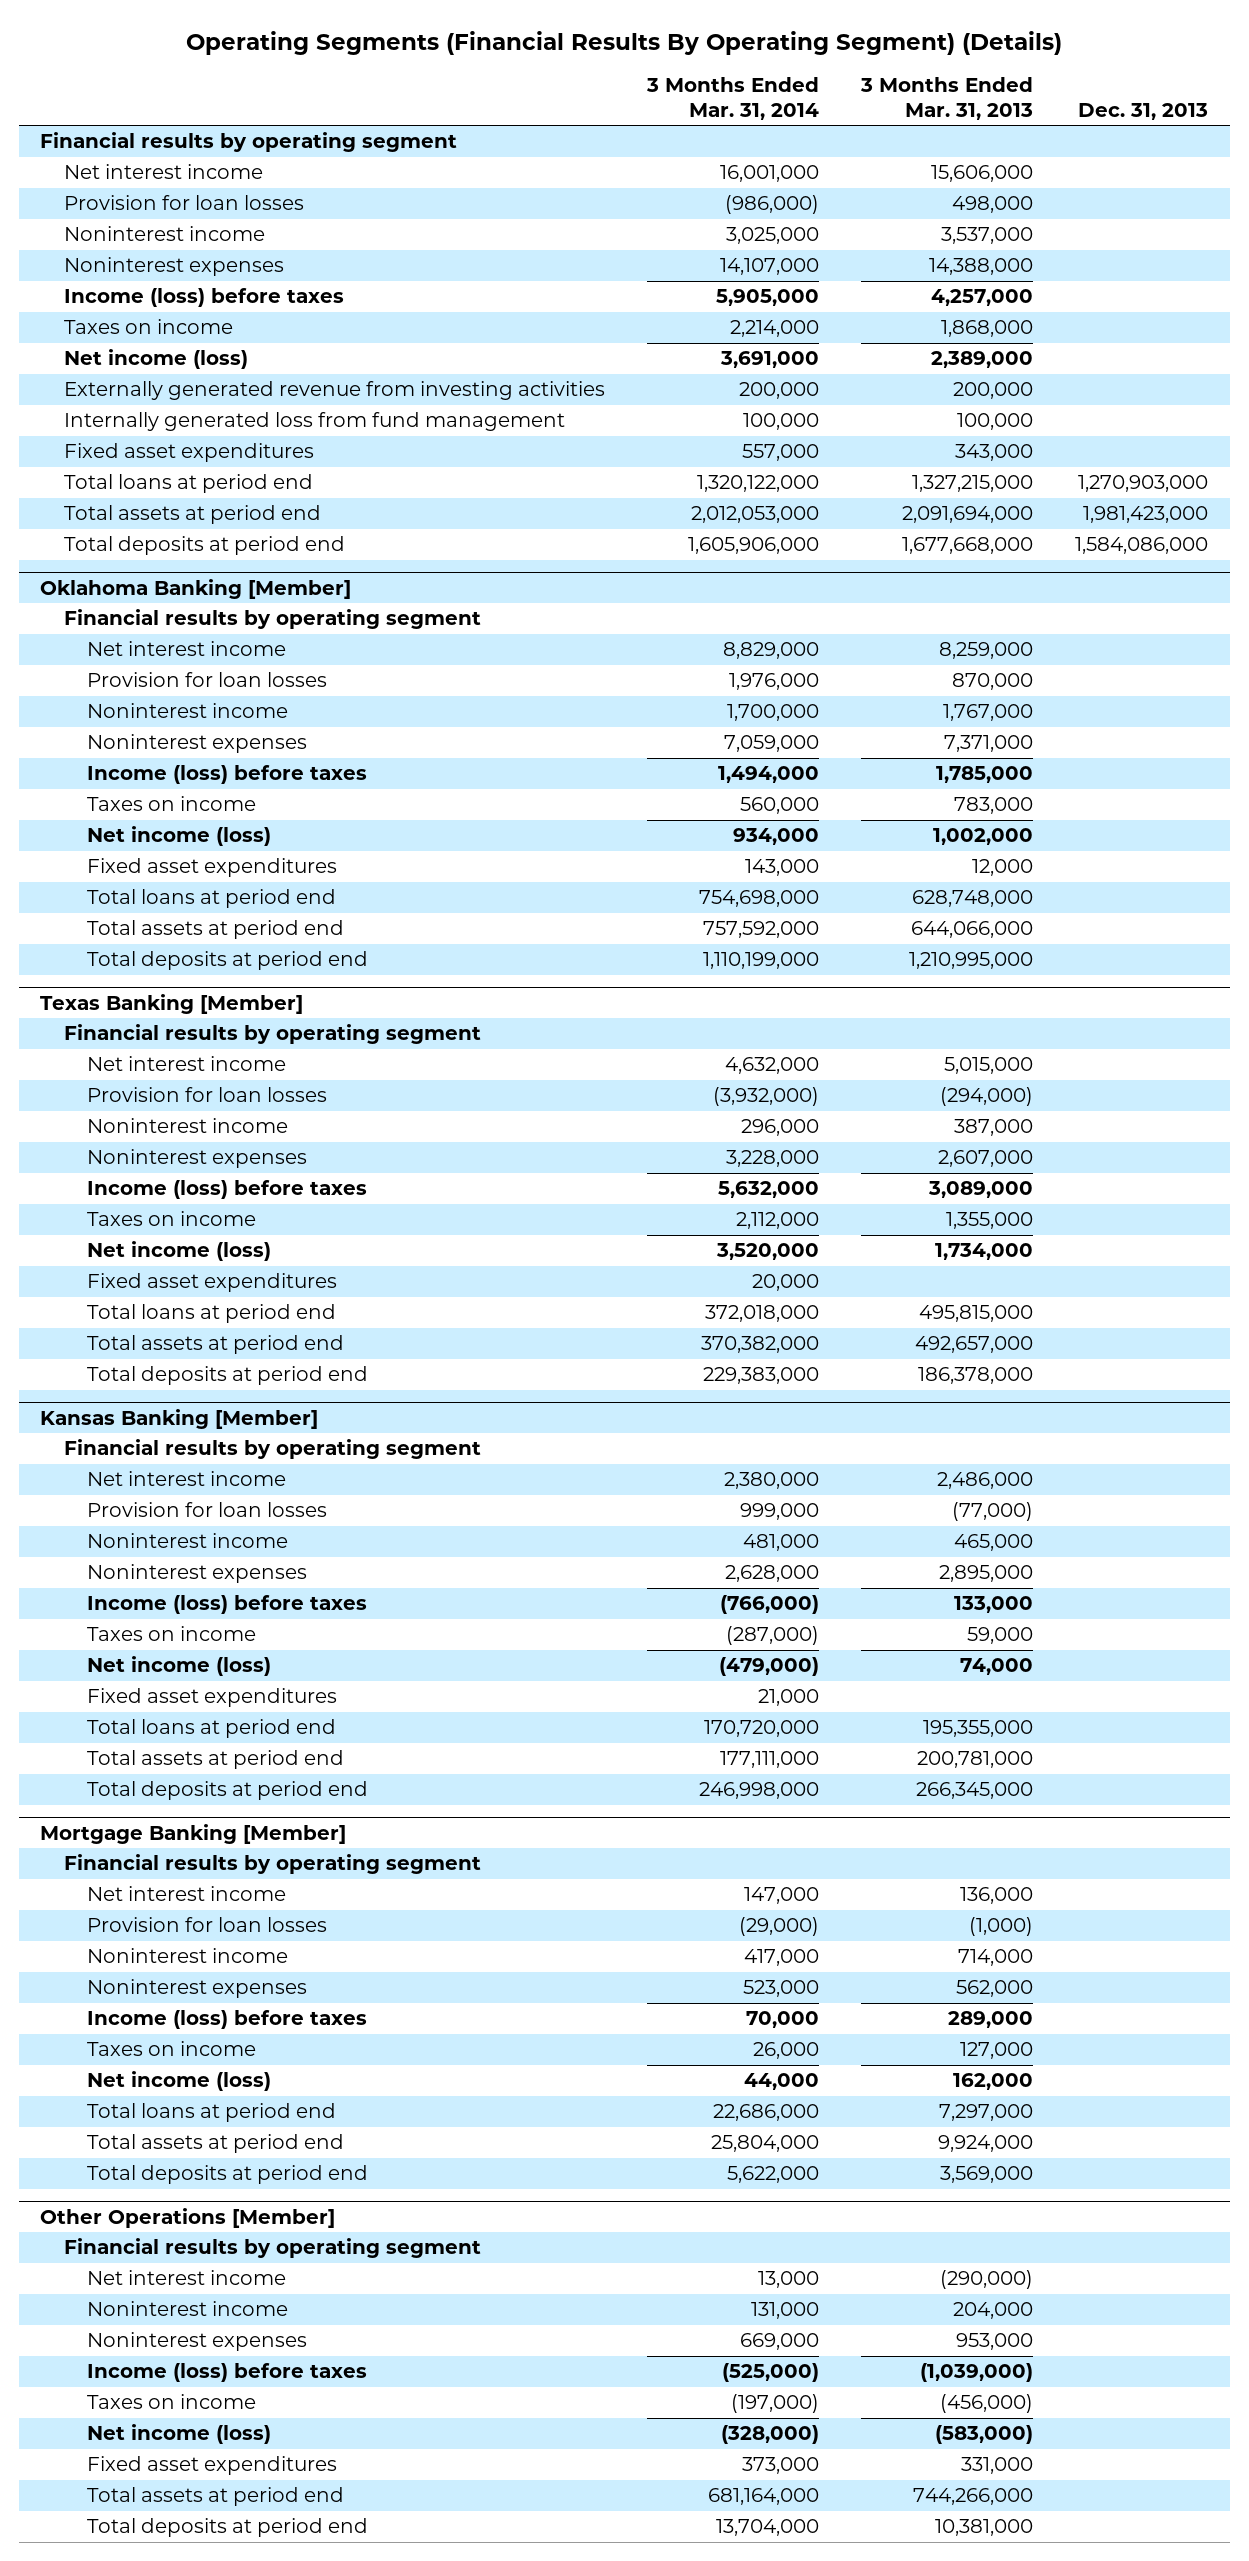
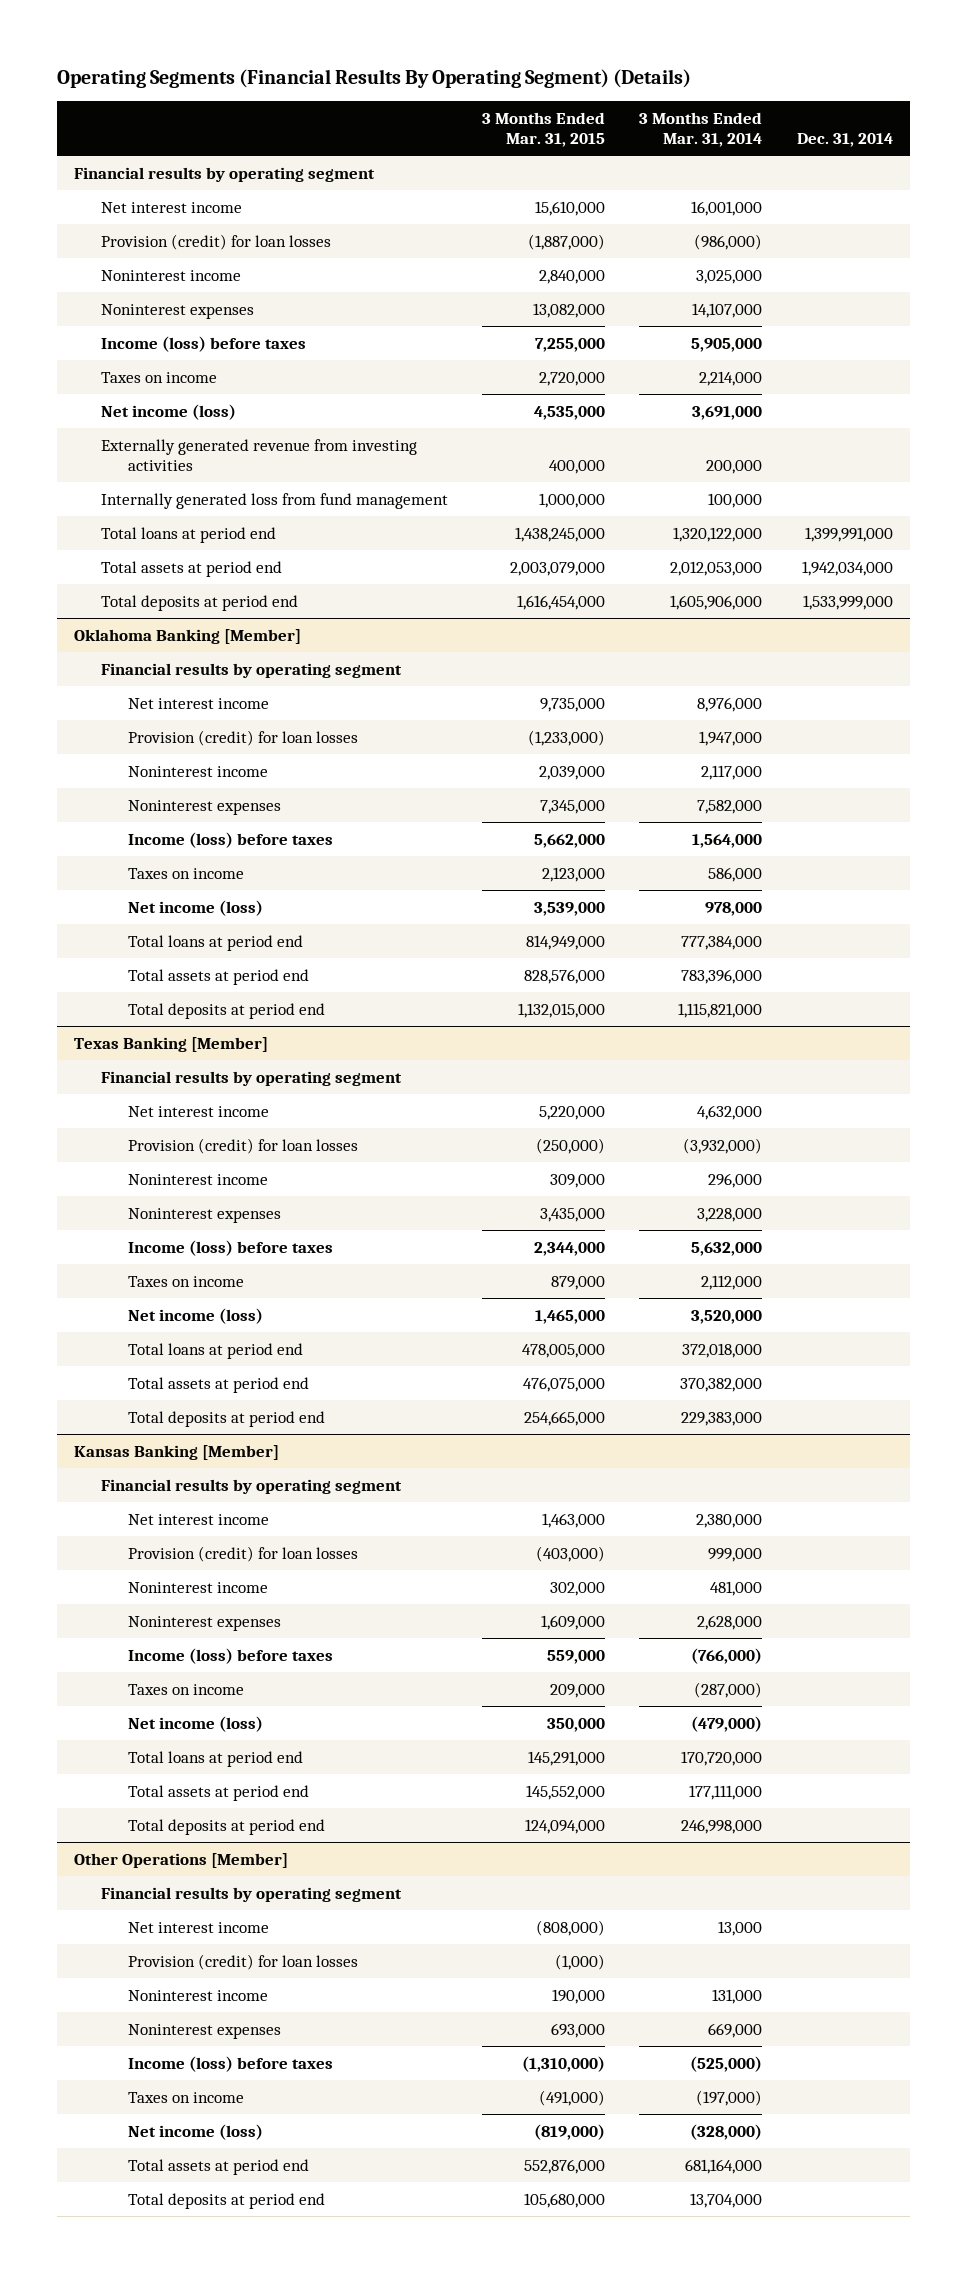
- | 3 Months Ended Mar. 31, 2014 | 3 Months Ended Mar. 31, 2013 | Dec. 31, 2013
+ | 3 Months Ended Mar. 31, 2015 | 3 Months Ended Mar. 31, 2014 | Dec. 31, 2014
- Provision for loan losses | (986,000) | 498,000 |
+ Provision (credit) for loan losses | (1,887,000) | (986,000) |
- Fixed asset expenditures | 557,000 | 343,000 |
@ Oklahoma Banking [Member]
- Net interest income | 8,829,000 | 8,259,000 |
- Provision for loan losses | 1,976,000 | 870,000 |
- Noninterest income | 1,700,000 | 1,767,000 |
- Noninterest expenses | 7,059,000 | 7,371,000 |
- Income (loss) before taxes | 1,494,000 | 1,785,000 |
- Taxes on income | 560,000 | 783,000 |
- Net income (loss) | 934,000 | 1,002,000 |
- Fixed asset expenditures | 143,000 | 12,000 |
- Total loans at period end | 754,698,000 | 628,748,000 |
- Total assets at period end | 757,592,000 | 644,066,000 |
- Total deposits at period end | 1,110,199,000 | 1,210,995,000 |
+ Net interest income | 9,735,000 | 8,976,000 |
+ Provision (credit) for loan losses | (1,233,000) | 1,947,000 |
+ Noninterest income | 2,039,000 | 2,117,000 |
+ Noninterest expenses | 7,345,000 | 7,582,000 |
+ Income (loss) before taxes | 5,662,000 | 1,564,000 |
+ Taxes on income | 2,123,000 | 586,000 |
+ Net income (loss) | 3,539,000 | 978,000 |
+ Total loans at period end | 814,949,000 | 777,384,000 |
+ Total assets at period end | 828,576,000 | 783,396,000 |
+ Total deposits at period end | 1,132,015,000 | 1,115,821,000 |
@ Texas Banking [Member]
- Provision for loan losses | (3,932,000) | (294,000) |
+ Provision (credit) for loan losses | (250,000) | (3,932,000) |
- Fixed asset expenditures | 20,000 | |
@ Kansas Banking [Member]
- Provision for loan losses | 999,000 | (77,000) |
+ Provision (credit) for loan losses | (403,000) | 999,000 |
- Fixed asset expenditures | 21,000 | |
- Mortgage Banking [Member]
- Financial results by operating segment
- Net interest income | 147,000 | 136,000 |
- Provision for loan losses | (29,000) | (1,000) |
- Noninterest income | 417,000 | 714,000 |
- Noninterest expenses | 523,000 | 562,000 |
- Income (loss) before taxes | 70,000 | 289,000 |
- Taxes on income | 26,000 | 127,000 |
- Net income (loss) | 44,000 | 162,000 |
- Total loans at period end | 22,686,000 | 7,297,000 |
- Total assets at period end | 25,804,000 | 9,924,000 |
- Total deposits at period end | 5,622,000 | 3,569,000 |
@ Other Operations [Member]
+ Provision (credit) for loan losses | (1,000) | |
- Fixed asset expenditures | 373,000 | 331,000 |

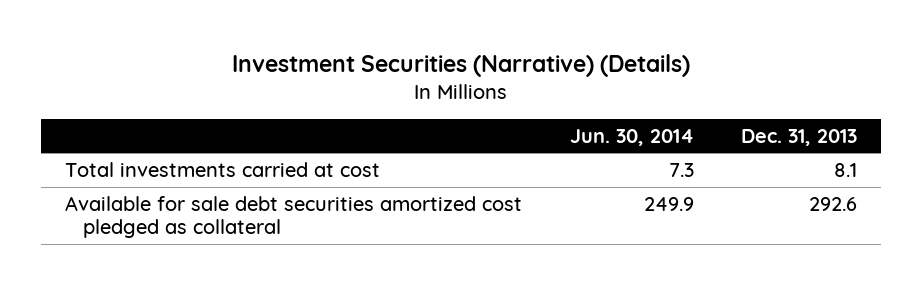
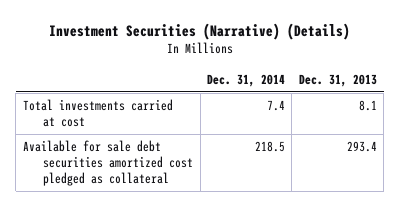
- | Jun. 30, 2014 | Dec. 31, 2013
+ | Dec. 31, 2014 | Dec. 31, 2013
- Available for sale debt securities amortized cost pledged as collateral | 249.9 | 292.6
+ Available for sale debt securities amortized cost pledged as collateral | 218.5 | 293.4

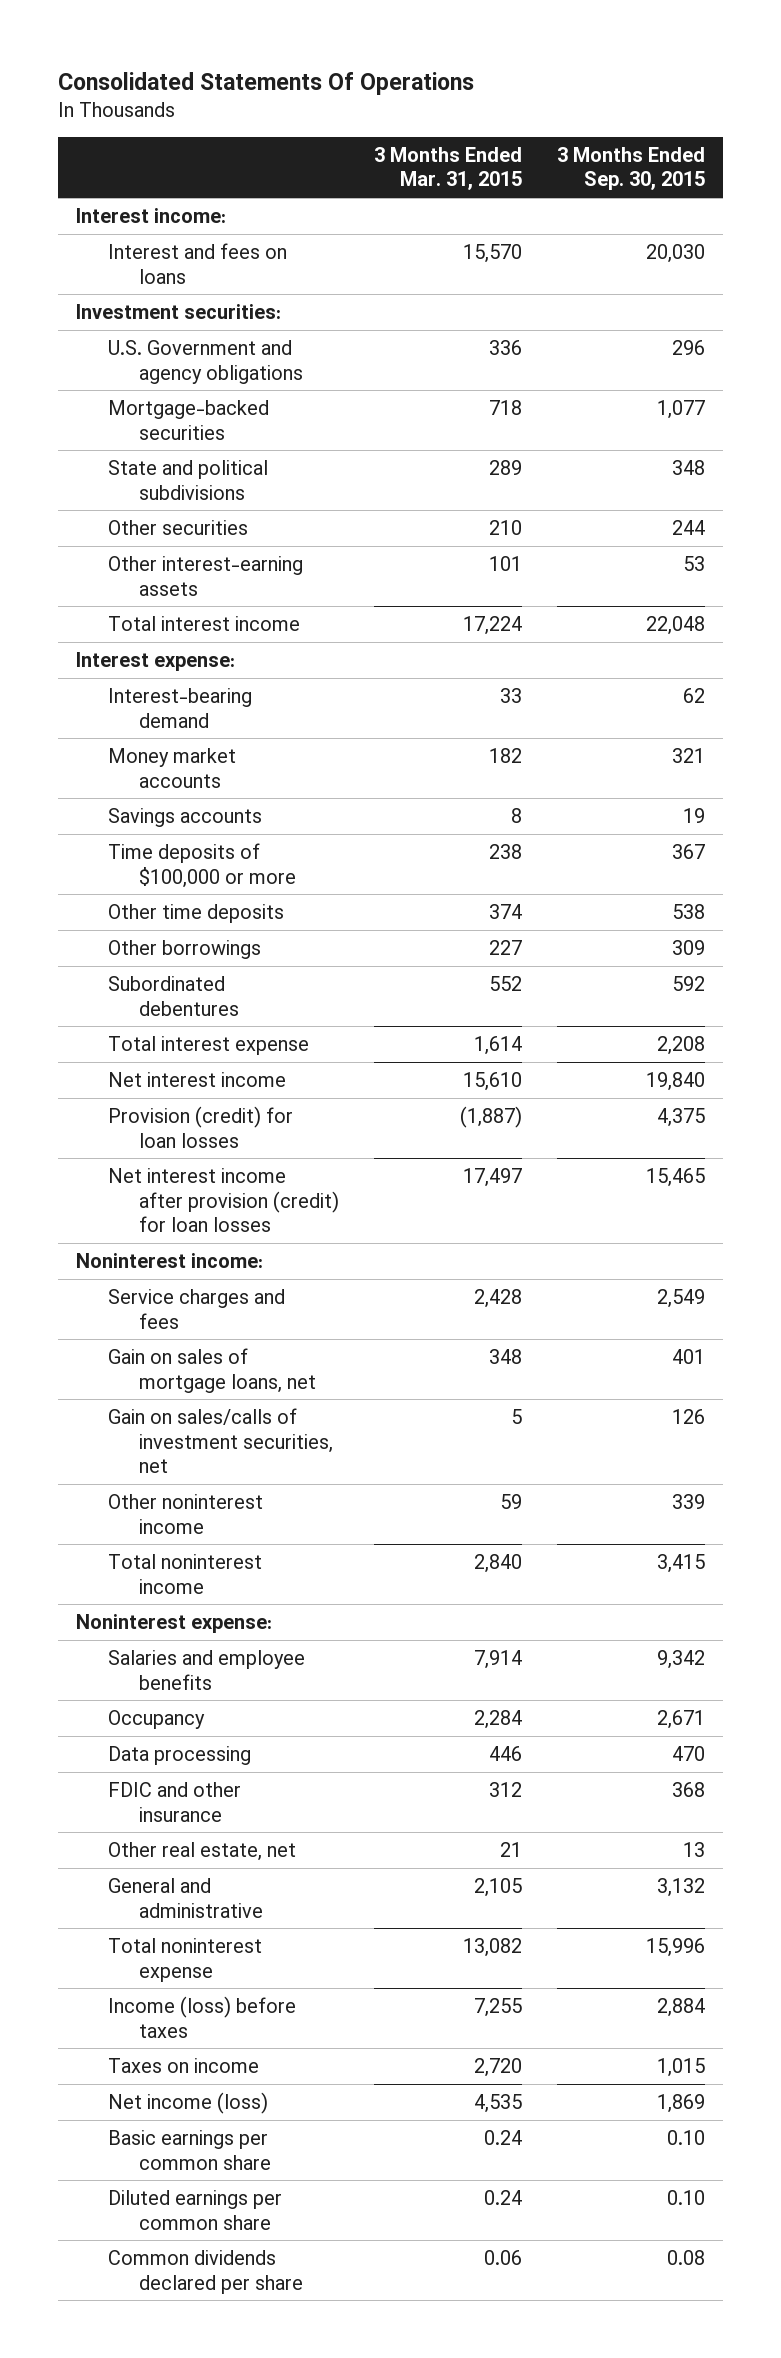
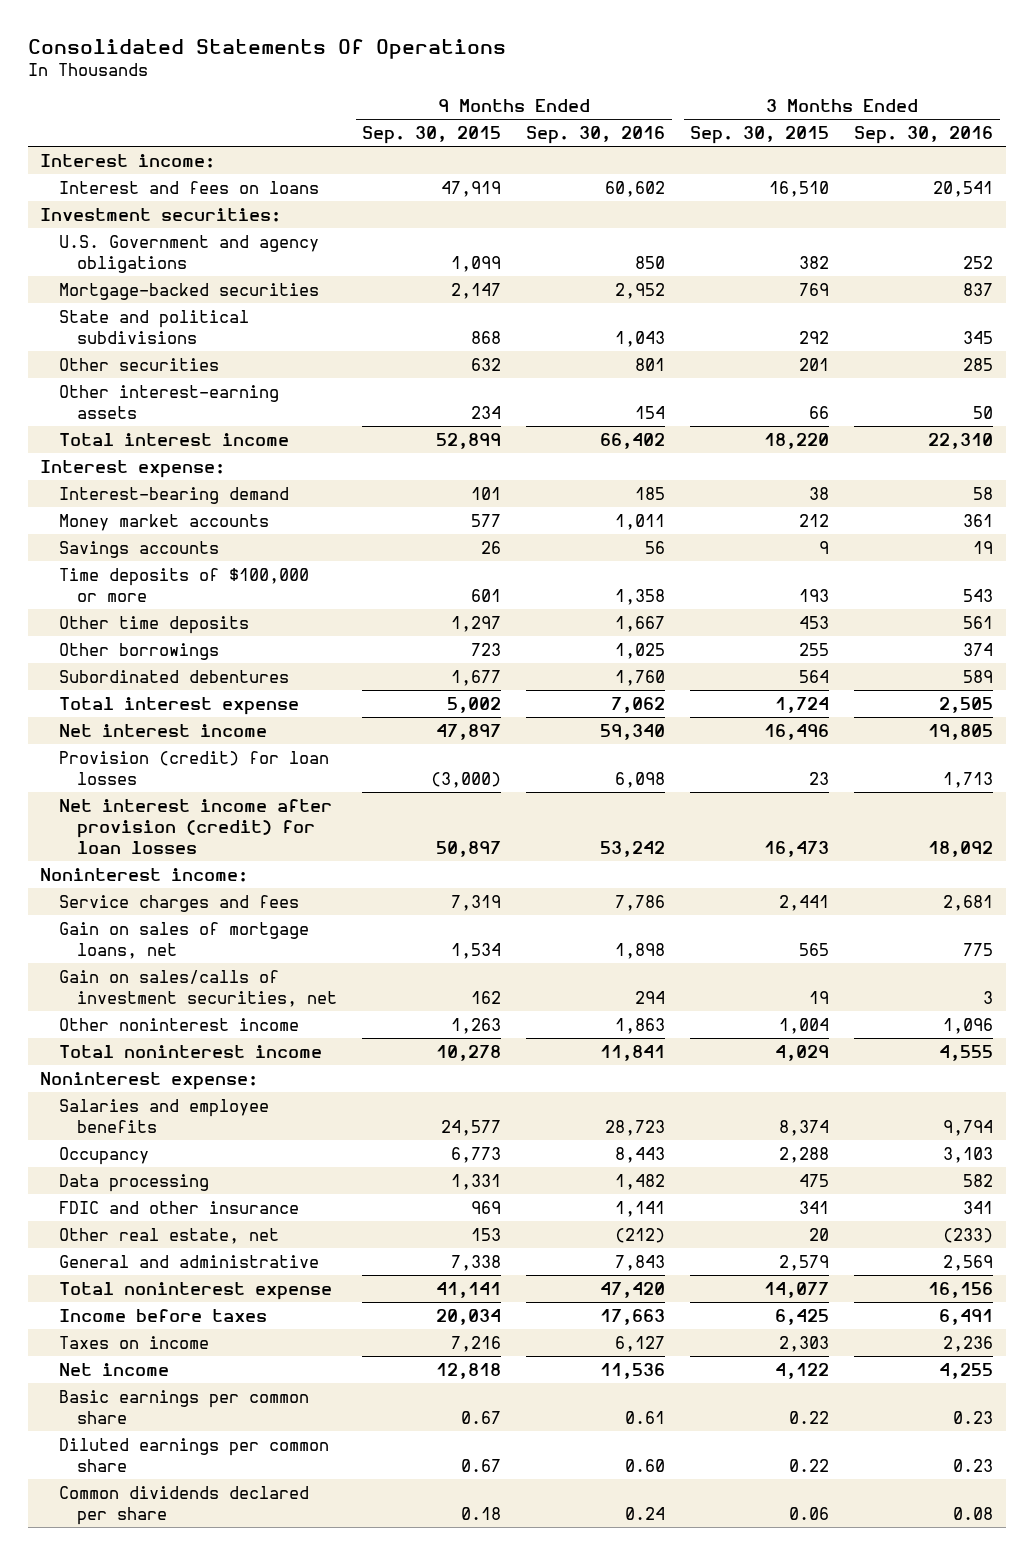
- | 3 Months Ended Mar. 31, 2015 | 3 Months Ended Sep. 30, 2015
+ | 9 Months Ended Sep. 30, 2015 | 9 Months Ended Sep. 30, 2016 | 3 Months Ended Sep. 30, 2015 | 3 Months Ended Sep. 30, 2016
- Interest and fees on loans | 15,570 | 20,030
+ Interest and fees on loans | 47,919 | 60,602 | 16,510 | 20,541
- U.S. Government and agency obligations | 336 | 296
- Mortgage-backed securities | 718 | 1,077
- State and political subdivisions | 289 | 348
- Other securities | 210 | 244
- Other interest-earning assets | 101 | 53
- Total interest income | 17,224 | 22,048
+ U.S. Government and agency obligations | 1,099 | 850 | 382 | 252
+ Mortgage-backed securities | 2,147 | 2,952 | 769 | 837
+ State and political subdivisions | 868 | 1,043 | 292 | 345
+ Other securities | 632 | 801 | 201 | 285
+ Other interest-earning assets | 234 | 154 | 66 | 50
+ Total interest income | 52,899 | 66,402 | 18,220 | 22,310
- Interest-bearing demand | 33 | 62
- Money market accounts | 182 | 321
- Savings accounts | 8 | 19
- Time deposits of $100,000 or more | 238 | 367
- Other time deposits | 374 | 538
- Other borrowings | 227 | 309
- Subordinated debentures | 552 | 592
- Total interest expense | 1,614 | 2,208
- Net interest income | 15,610 | 19,840
- Provision (credit) for loan losses | (1,887) | 4,375
- Net interest income after provision (credit) for loan losses | 17,497 | 15,465
+ Interest-bearing demand | 101 | 185 | 38 | 58
+ Money market accounts | 577 | 1,011 | 212 | 361
+ Savings accounts | 26 | 56 | 9 | 19
+ Time deposits of $100,000 or more | 601 | 1,358 | 193 | 543
+ Other time deposits | 1,297 | 1,667 | 453 | 561
+ Other borrowings | 723 | 1,025 | 255 | 374
+ Subordinated debentures | 1,677 | 1,760 | 564 | 589
+ Total interest expense | 5,002 | 7,062 | 1,724 | 2,505
+ Net interest income | 47,897 | 59,340 | 16,496 | 19,805
+ Provision (credit) for loan losses | (3,000) | 6,098 | 23 | 1,713
+ Net interest income after provision (credit) for loan losses | 50,897 | 53,242 | 16,473 | 18,092
- Service charges and fees | 2,428 | 2,549
- Gain on sales of mortgage loans, net | 348 | 401
- Gain on sales/calls of investment securities, net | 5 | 126
- Other noninterest income | 59 | 339
- Total noninterest income | 2,840 | 3,415
+ Service charges and fees | 7,319 | 7,786 | 2,441 | 2,681
+ Gain on sales of mortgage loans, net | 1,534 | 1,898 | 565 | 775
+ Gain on sales/calls of investment securities, net | 162 | 294 | 19 | 3
+ Other noninterest income | 1,263 | 1,863 | 1,004 | 1,096
+ Total noninterest income | 10,278 | 11,841 | 4,029 | 4,555
- Salaries and employee benefits | 7,914 | 9,342
- Occupancy | 2,284 | 2,671
- Data processing | 446 | 470
- FDIC and other insurance | 312 | 368
- Other real estate, net | 21 | 13
- General and administrative | 2,105 | 3,132
- Total noninterest expense | 13,082 | 15,996
- Income (loss) before taxes | 7,255 | 2,884
- Taxes on income | 2,720 | 1,015
- Net income (loss) | 4,535 | 1,869
- Basic earnings per common share | 0.24 | 0.10
- Diluted earnings per common share | 0.24 | 0.10
- Common dividends declared per share | 0.06 | 0.08
+ Salaries and employee benefits | 24,577 | 28,723 | 8,374 | 9,794
+ Occupancy | 6,773 | 8,443 | 2,288 | 3,103
+ Data processing | 1,331 | 1,482 | 475 | 582
+ FDIC and other insurance | 969 | 1,141 | 341 | 341
+ Other real estate, net | 153 | (212) | 20 | (233)
+ General and administrative | 7,338 | 7,843 | 2,579 | 2,569
+ Total noninterest expense | 41,141 | 47,420 | 14,077 | 16,156
+ Income before taxes | 20,034 | 17,663 | 6,425 | 6,491
+ Taxes on income | 7,216 | 6,127 | 2,303 | 2,236
+ Net income | 12,818 | 11,536 | 4,122 | 4,255
+ Basic earnings per common share | 0.67 | 0.61 | 0.22 | 0.23
+ Diluted earnings per common share | 0.67 | 0.60 | 0.22 | 0.23
+ Common dividends declared per share | 0.18 | 0.24 | 0.06 | 0.08

